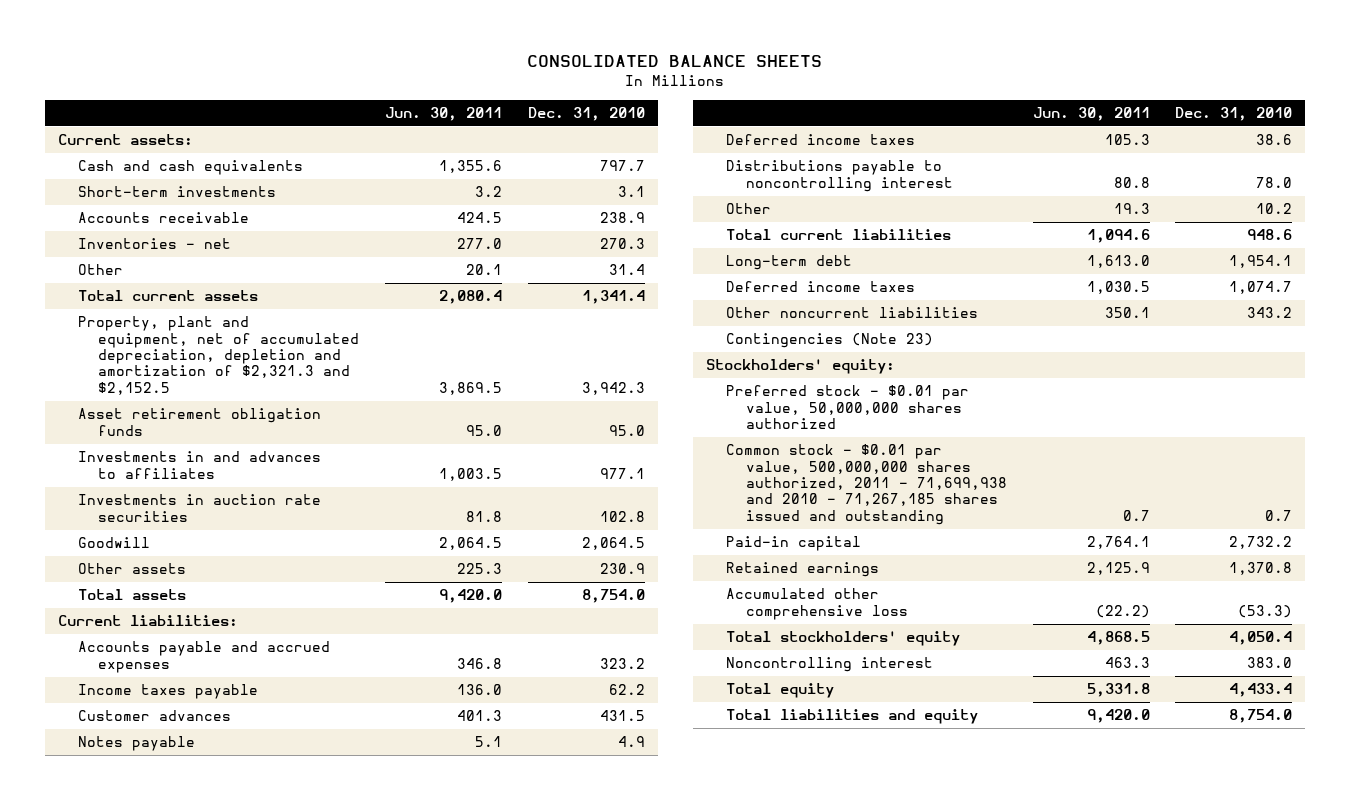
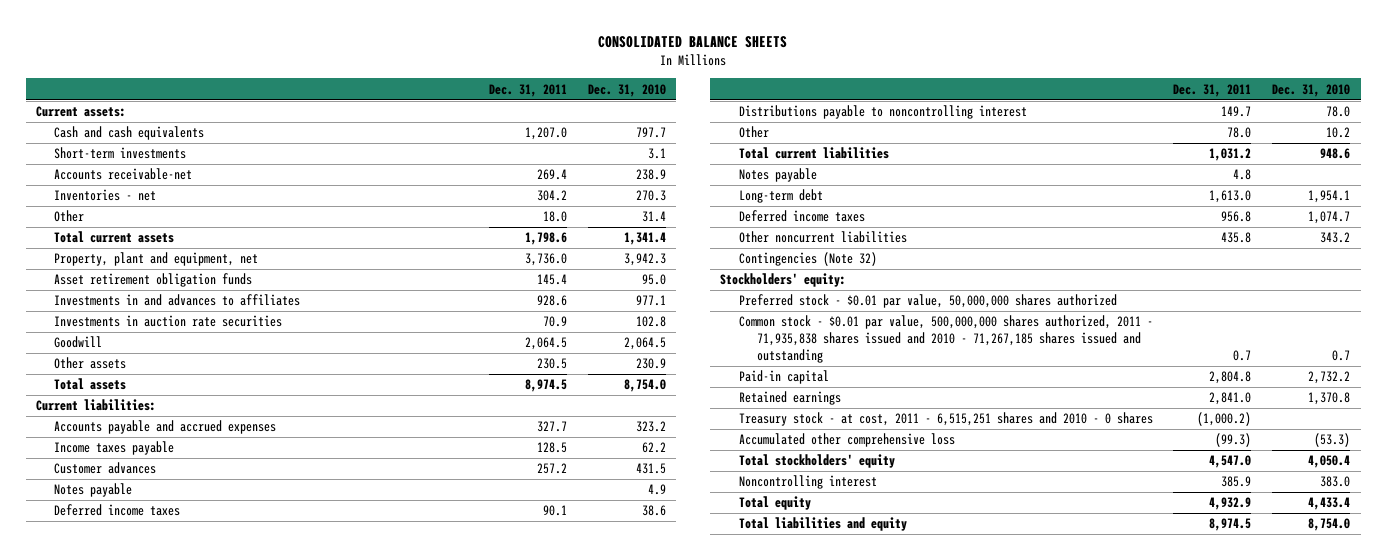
- | Jun. 30, 2011 | Dec. 31, 2010
+ | Dec. 31, 2011 | Dec. 31, 2010
- Accounts receivable | 424.5 | 238.9
+ Accounts receivable-net | 269.4 | 238.9
- Property, plant and equipment, net of accumulated depreciation, depletion and amortization of $2,321.3 and $2,152.5 | 3,869.5 | 3,942.3
+ Property, plant and equipment, net | 3,736.0 | 3,942.3
+ Notes payable | 4.8 |
- Contingencies (Note 23)
+ Contingencies (Note 32)
- Common stock - $0.01 par value, 500,000,000 shares authorized, 2011 - 71,699,938 and 2010 - 71,267,185 shares issued and outstanding | 0.7 | 0.7
+ Common stock - $0.01 par value, 500,000,000 shares authorized, 2011 - 71,935,838 shares issued and 2010 - 71,267,185 shares issued and outstanding | 0.7 | 0.7
+ Treasury stock - at cost, 2011 - 6,515,251 shares and 2010 - 0 shares | (1,000.2) |

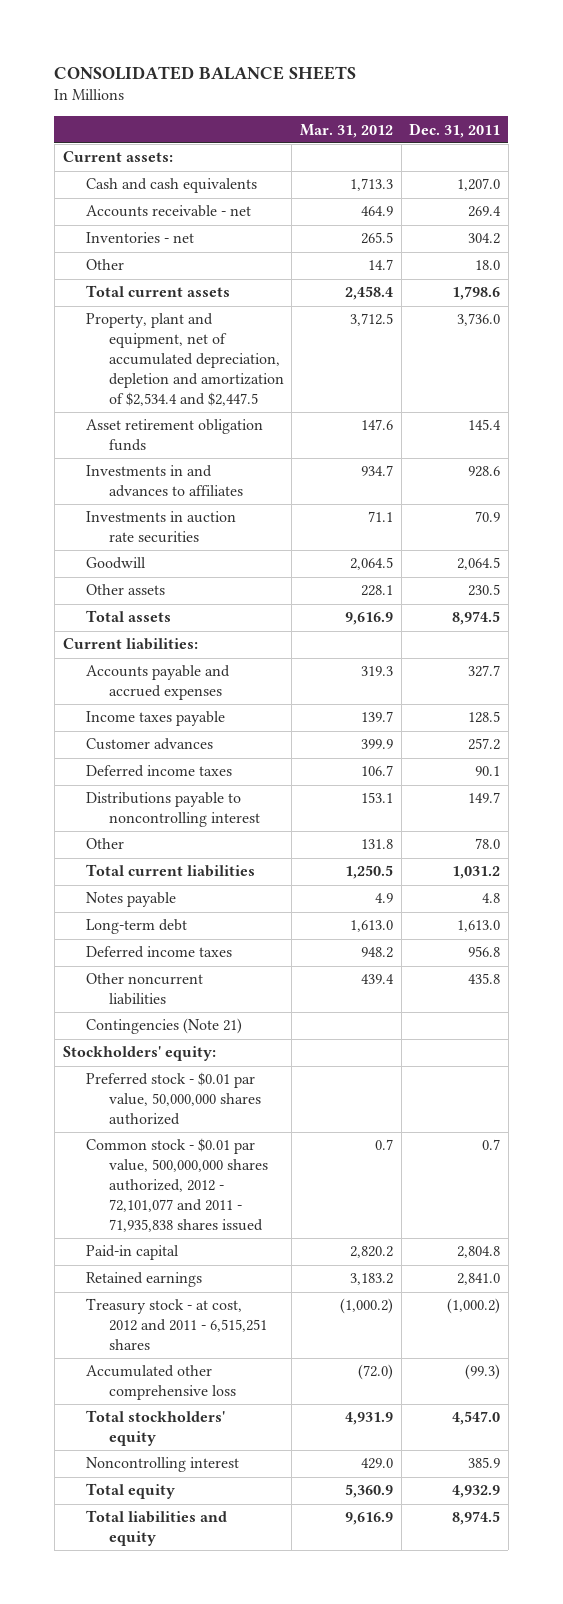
- | Dec. 31, 2011 | Dec. 31, 2010
+ | Mar. 31, 2012 | Dec. 31, 2011
- Short-term investments | | 3.1
- Accounts receivable-net | 269.4 | 238.9
+ Accounts receivable - net | 464.9 | 269.4
- Property, plant and equipment, net | 3,736.0 | 3,942.3
+ Property, plant and equipment, net of accumulated depreciation, depletion and amortization of $2,534.4 and $2,447.5 | 3,712.5 | 3,736.0
- Notes payable | | 4.9
- Contingencies (Note 32)
+ Contingencies (Note 21)
- Common stock - $0.01 par value, 500,000,000 shares authorized, 2011 - 71,935,838 shares issued and 2010 - 71,267,185 shares issued and outstanding | 0.7 | 0.7
+ Common stock - $0.01 par value, 500,000,000 shares authorized, 2012 - 72,101,077 and 2011 - 71,935,838 shares issued | 0.7 | 0.7
- Treasury stock - at cost, 2011 - 6,515,251 shares and 2010 - 0 shares | (1,000.2) |
+ Treasury stock - at cost, 2012 and 2011 - 6,515,251 shares | (1,000.2) | (1,000.2)

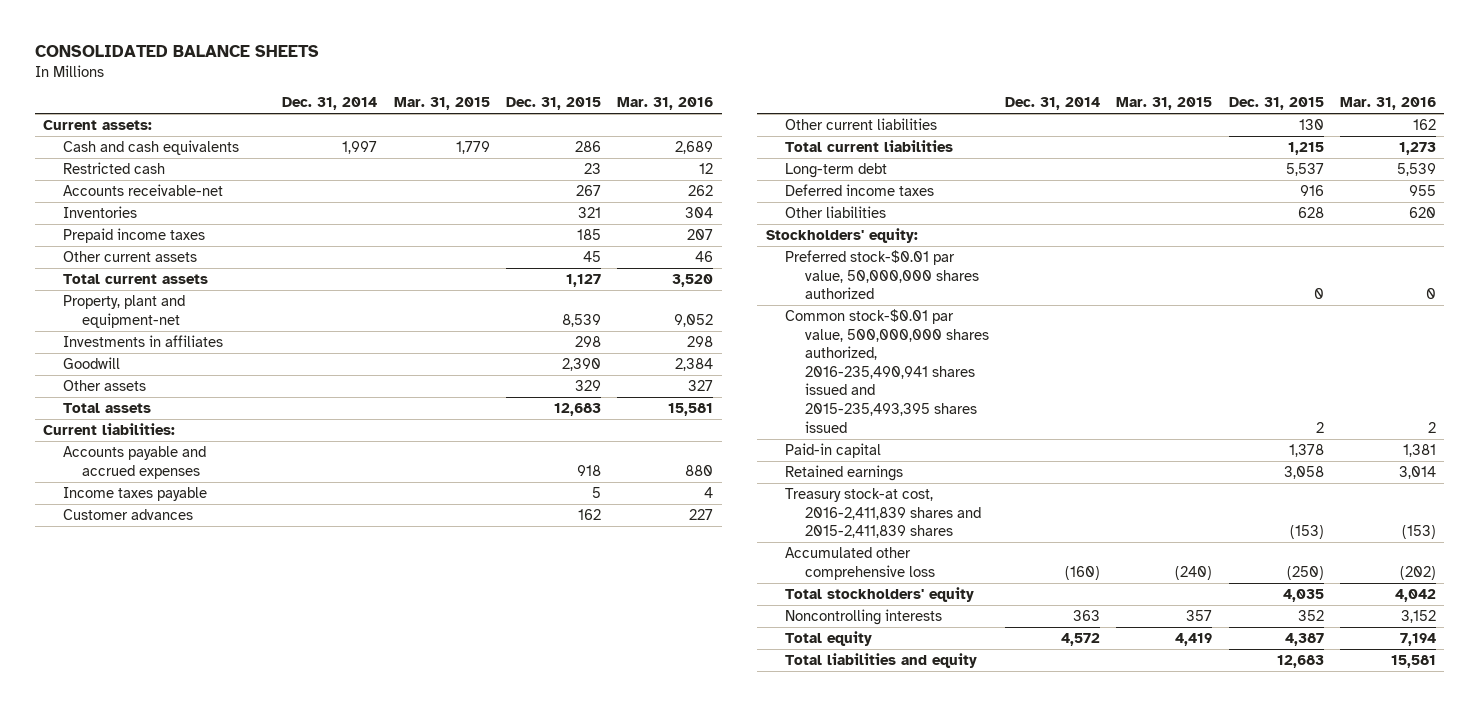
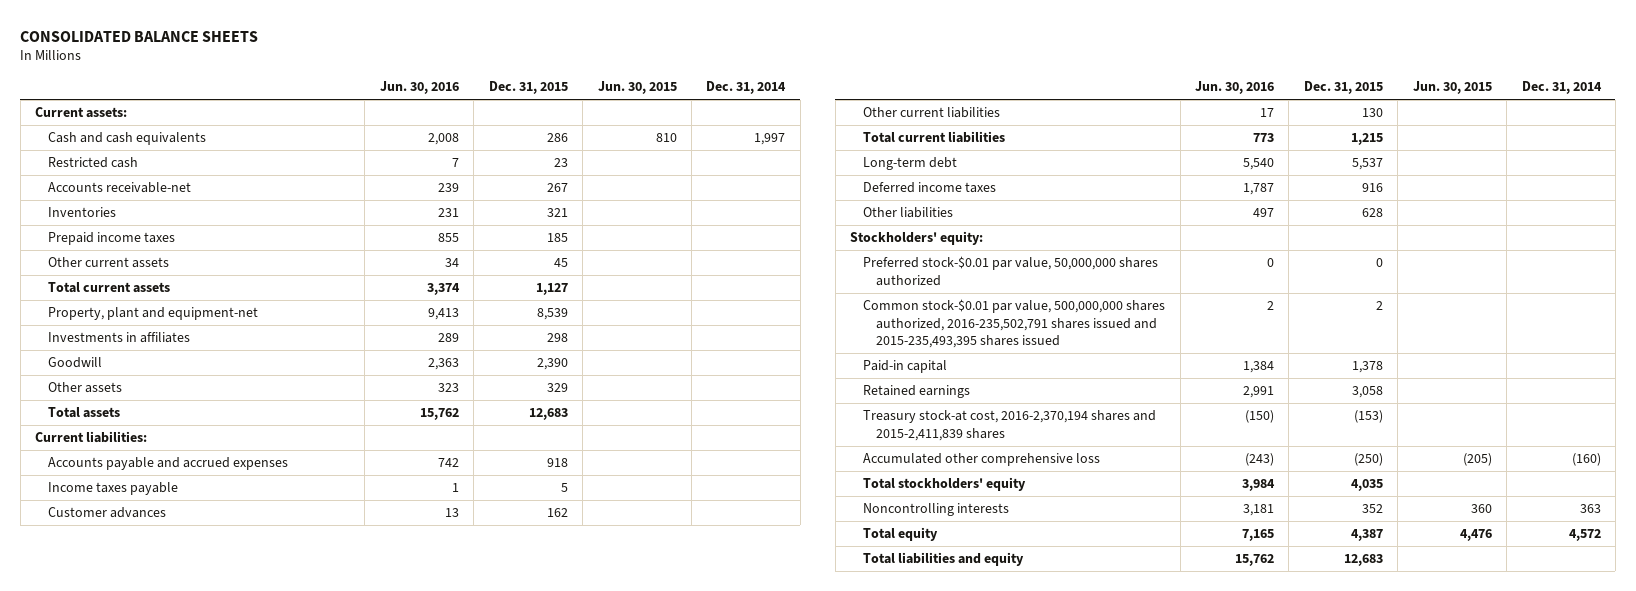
- | Dec. 31, 2014 | Mar. 31, 2015 | Dec. 31, 2015 | Mar. 31, 2016
+ | Jun. 30, 2016 | Dec. 31, 2015 | Jun. 30, 2015 | Dec. 31, 2014
- Common stock-$0.01 par value, 500,000,000 shares authorized, 2016-235,490,941 shares issued and 2015-235,493,395 shares issued | | | 2 | 2
+ Common stock-$0.01 par value, 500,000,000 shares authorized, 2016-235,502,791 shares issued and 2015-235,493,395 shares issued | 2 | 2 | |
- Treasury stock-at cost, 2016-2,411,839 shares and 2015-2,411,839 shares | | | (153) | (153)
+ Treasury stock-at cost, 2016-2,370,194 shares and 2015-2,411,839 shares | (150) | (153) | |

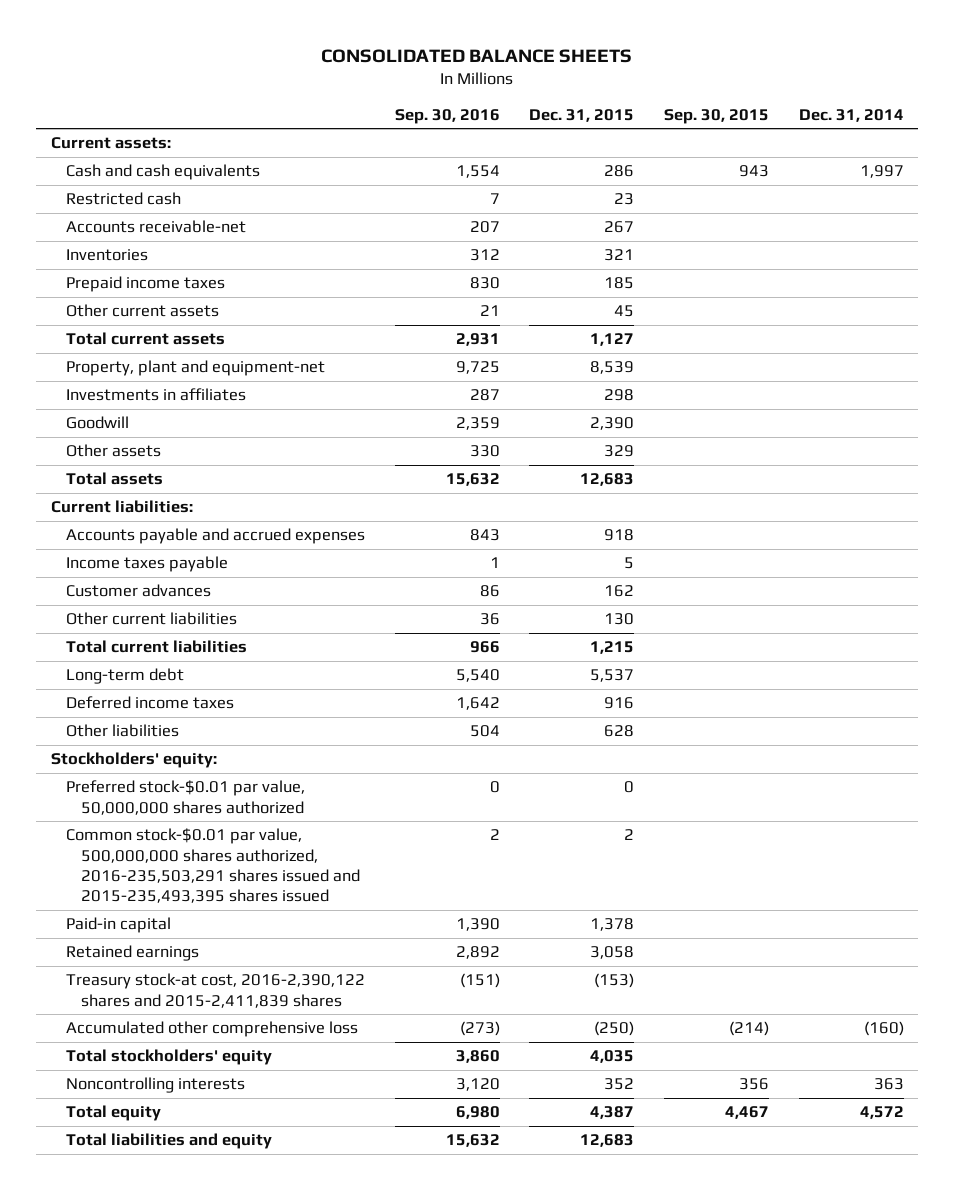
- | Jun. 30, 2016 | Dec. 31, 2015 | Jun. 30, 2015 | Dec. 31, 2014
+ | Sep. 30, 2016 | Dec. 31, 2015 | Sep. 30, 2015 | Dec. 31, 2014
- Common stock-$0.01 par value, 500,000,000 shares authorized, 2016-235,502,791 shares issued and 2015-235,493,395 shares issued | 2 | 2 | |
+ Common stock-$0.01 par value, 500,000,000 shares authorized, 2016-235,503,291 shares issued and 2015-235,493,395 shares issued | 2 | 2 | |
- Treasury stock-at cost, 2016-2,370,194 shares and 2015-2,411,839 shares | (150) | (153) | |
+ Treasury stock-at cost, 2016-2,390,122 shares and 2015-2,411,839 shares | (151) | (153) | |

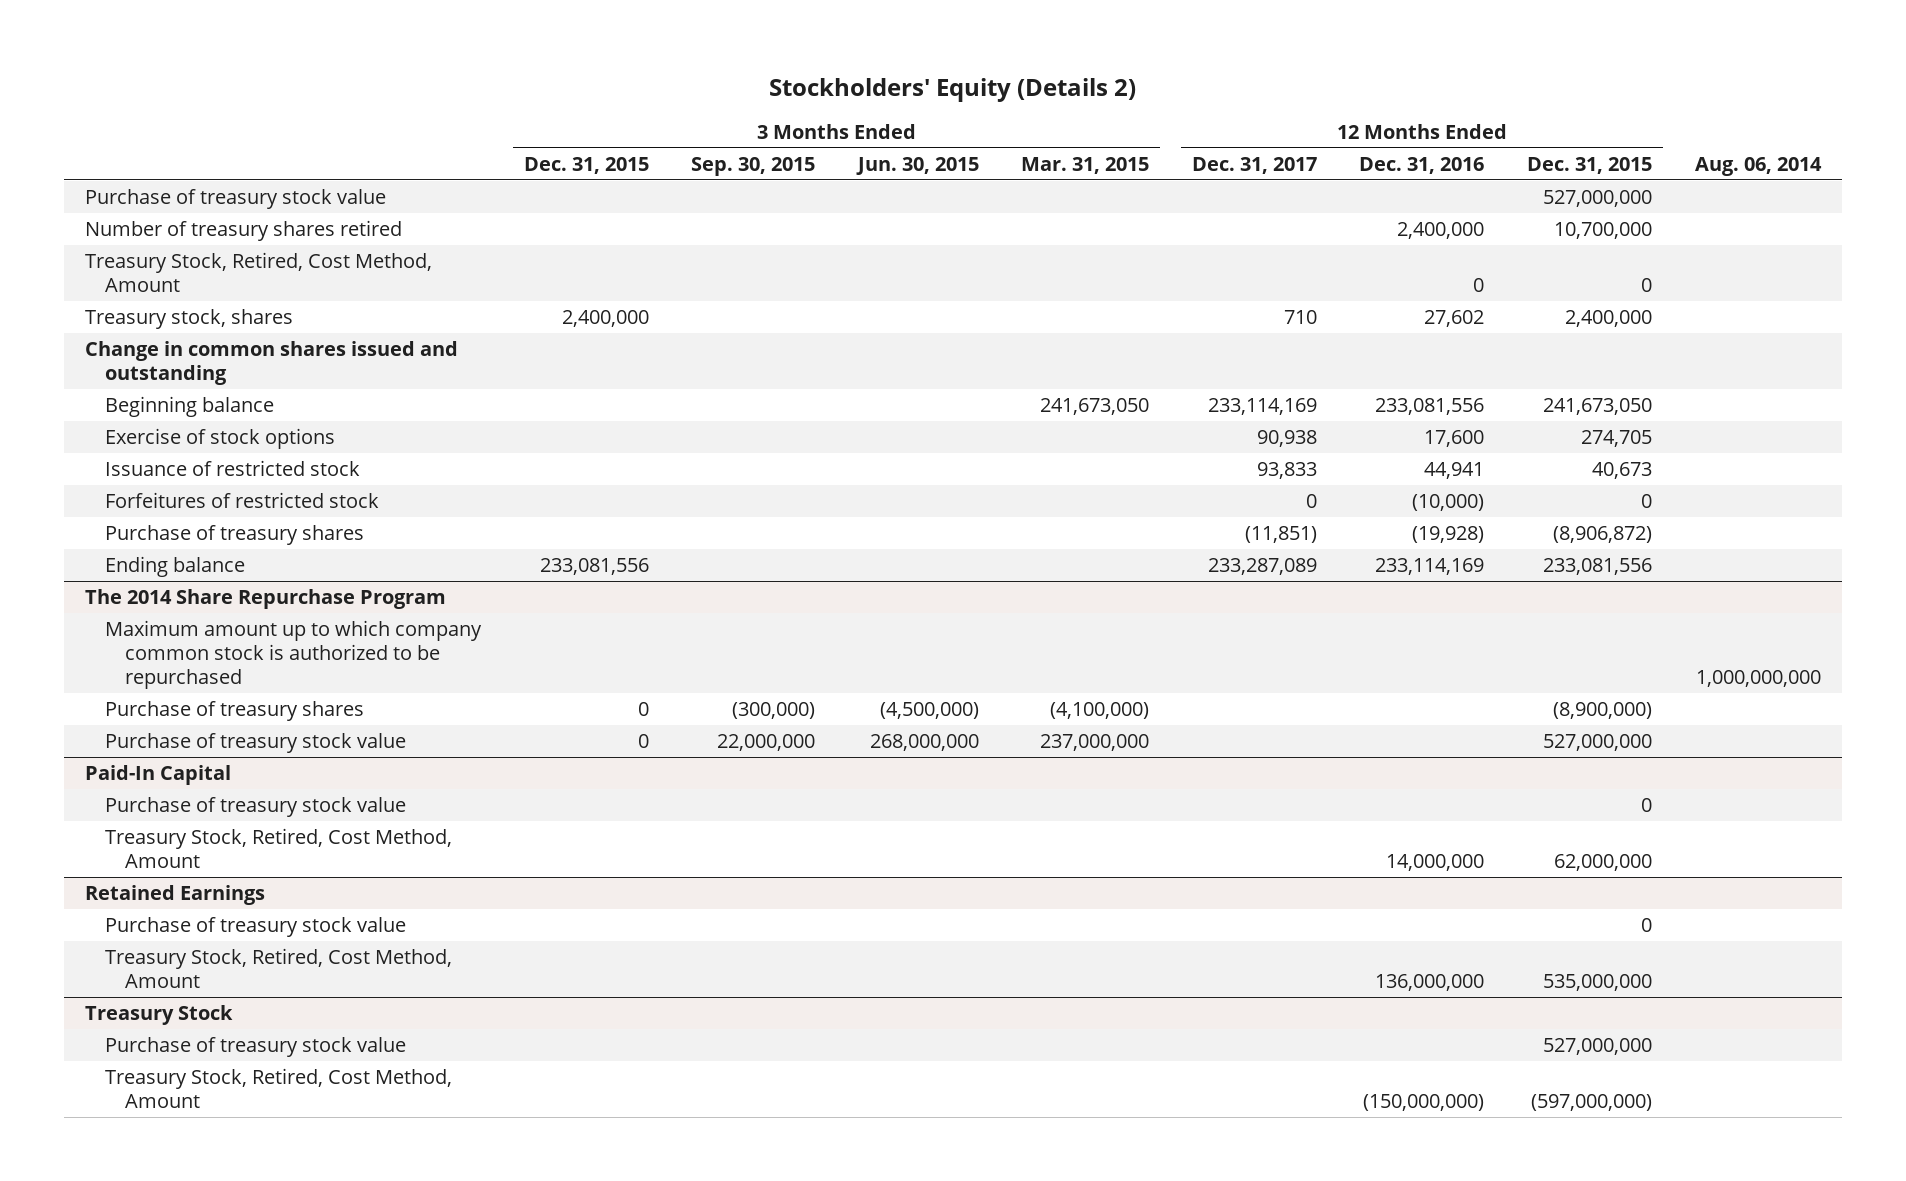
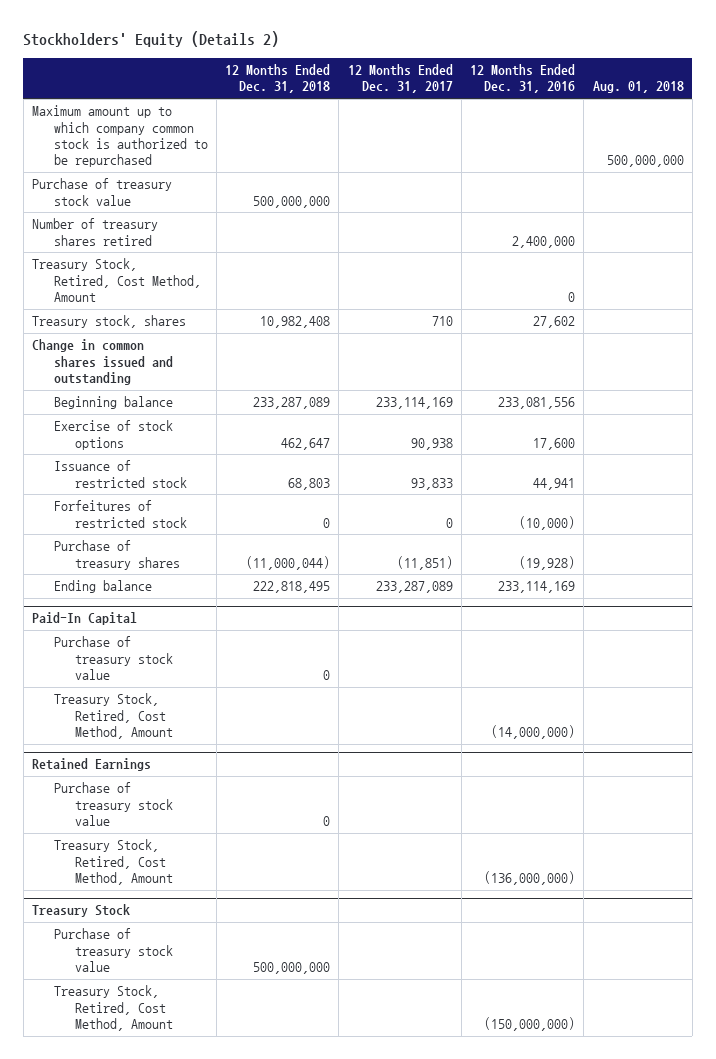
- | 3 Months Ended Dec. 31, 2015 | 3 Months Ended Sep. 30, 2015 | 3 Months Ended Jun. 30, 2015 | 3 Months Ended Mar. 31, 2015 | 12 Months Ended Dec. 31, 2017 | 12 Months Ended Dec. 31, 2016 | 12 Months Ended Dec. 31, 2015 | Aug. 06, 2014
+ | 12 Months Ended Dec. 31, 2018 | 12 Months Ended Dec. 31, 2017 | 12 Months Ended Dec. 31, 2016 | Aug. 01, 2018
+ Maximum amount up to which company common stock is authorized to be repurchased | | | | 500,000,000
- The 2014 Share Repurchase Program
- Maximum amount up to which company common stock is authorized to be repurchased | | | | | | | | 1,000,000,000
- Purchase of treasury shares | 0 | (300,000) | (4,500,000) | (4,100,000) | | | (8,900,000) |
- Purchase of treasury stock value | 0 | 22,000,000 | 268,000,000 | 237,000,000 | | | 527,000,000 |
@ Paid-In Capital
- Treasury Stock, Retired, Cost Method, Amount | | | | | | 14,000,000 | 62,000,000 |
+ Treasury Stock, Retired, Cost Method, Amount | | | (14,000,000) |
@ Retained Earnings
- Treasury Stock, Retired, Cost Method, Amount | | | | | | 136,000,000 | 535,000,000 |
+ Treasury Stock, Retired, Cost Method, Amount | | | (136,000,000) |

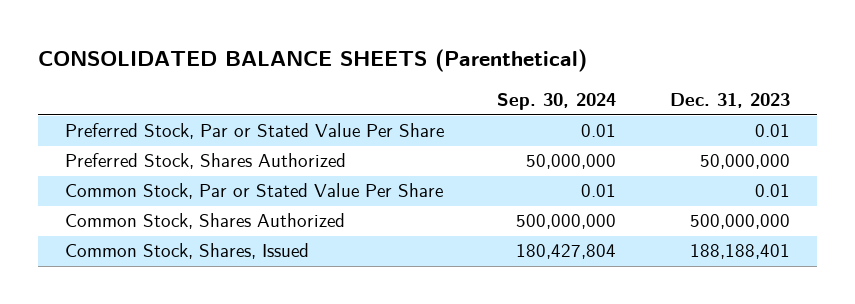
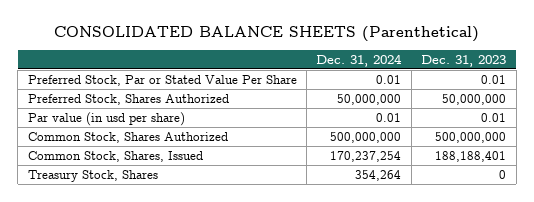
- | Sep. 30, 2024 | Dec. 31, 2023
+ | Dec. 31, 2024 | Dec. 31, 2023
- Common Stock, Par or Stated Value Per Share | 0.01 | 0.01
+ Par value (in usd per share) | 0.01 | 0.01
+ Treasury Stock, Shares | 354,264 | 0

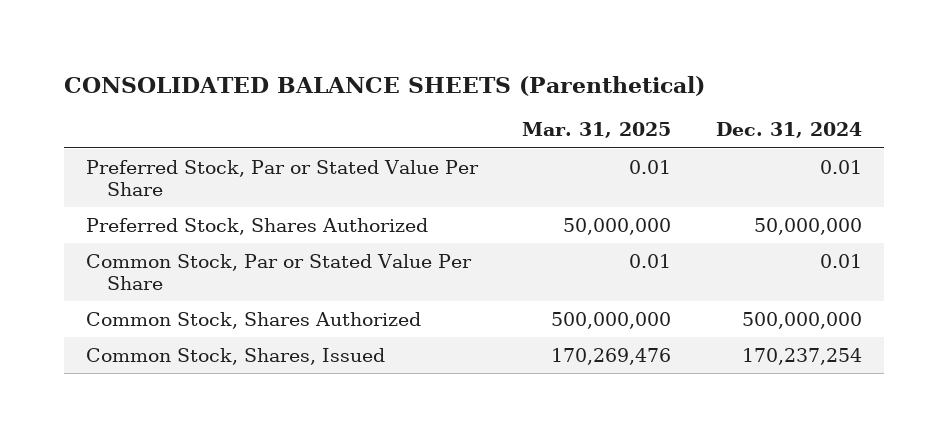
- | Dec. 31, 2024 | Dec. 31, 2023
+ | Mar. 31, 2025 | Dec. 31, 2024
- Par value (in usd per share) | 0.01 | 0.01
+ Common Stock, Par or Stated Value Per Share | 0.01 | 0.01
- Treasury Stock, Shares | 354,264 | 0

